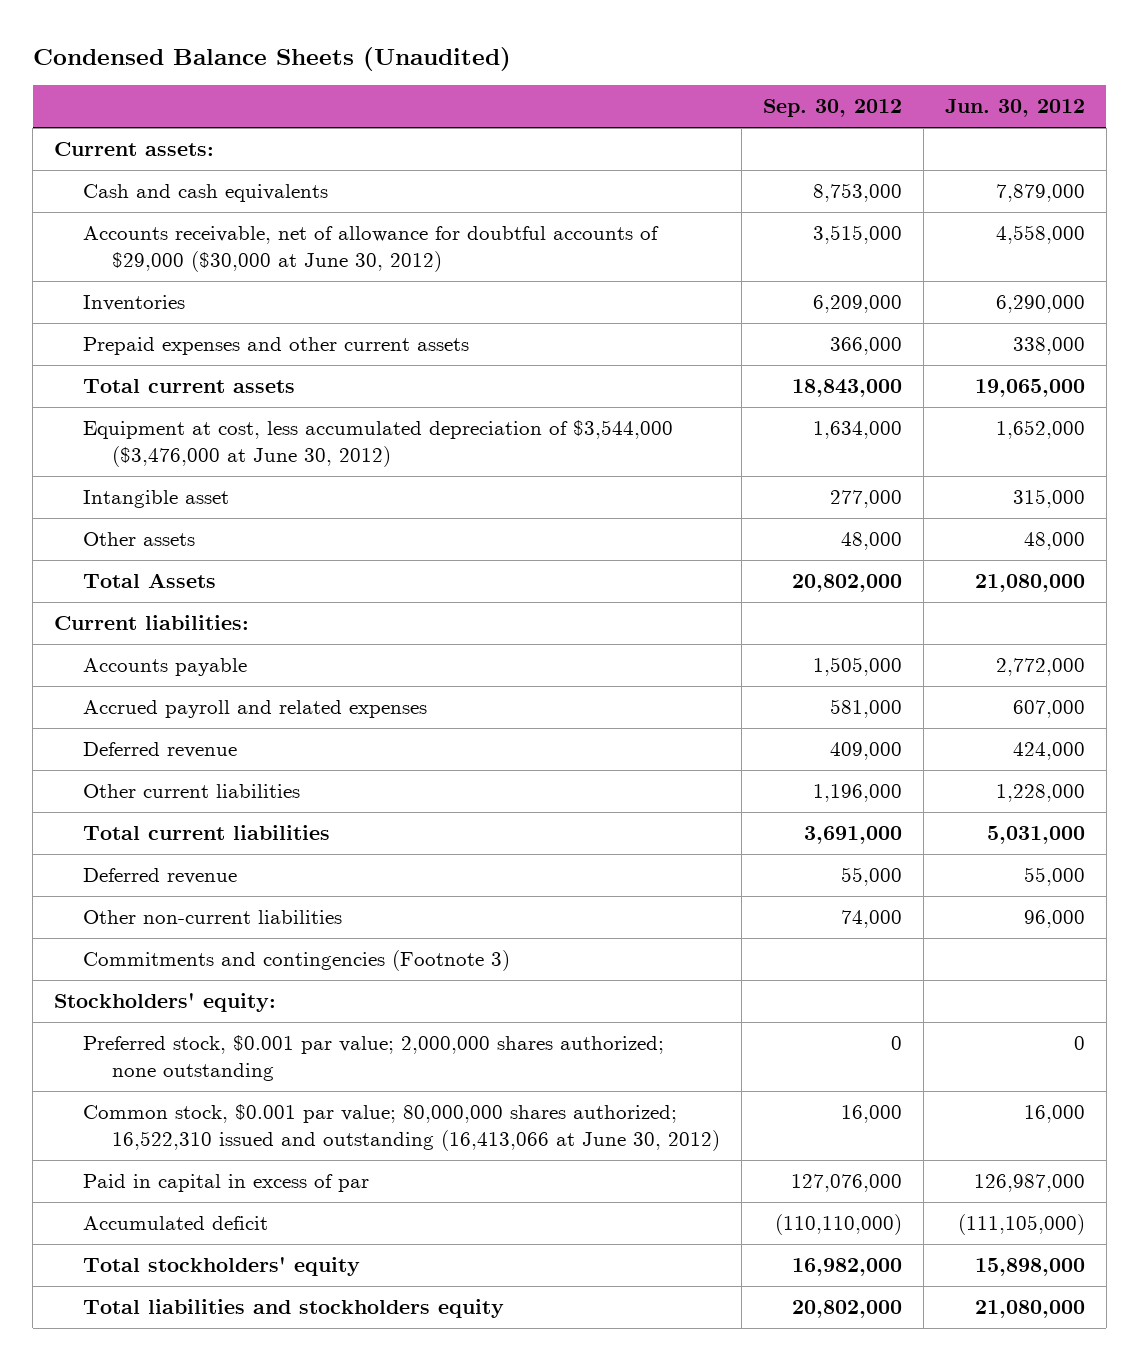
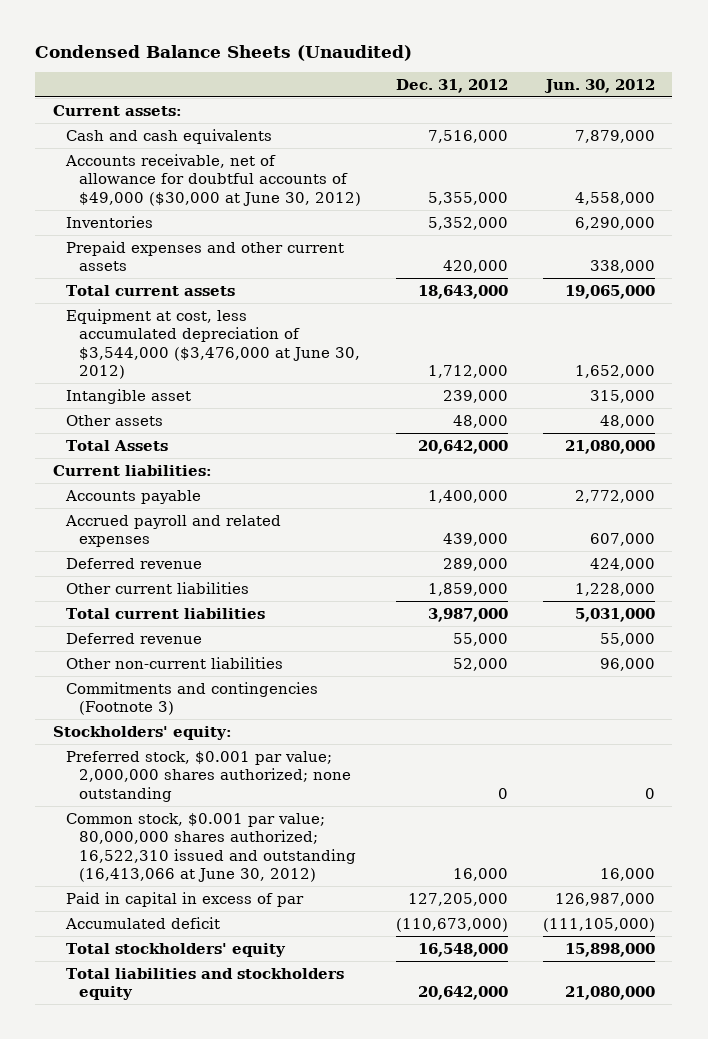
- | Sep. 30, 2012 | Jun. 30, 2012
+ | Dec. 31, 2012 | Jun. 30, 2012
- Accounts receivable, net of allowance for doubtful accounts of $29,000 ($30,000 at June 30, 2012) | 3,515,000 | 4,558,000
+ Accounts receivable, net of allowance for doubtful accounts of $49,000 ($30,000 at June 30, 2012) | 5,355,000 | 4,558,000

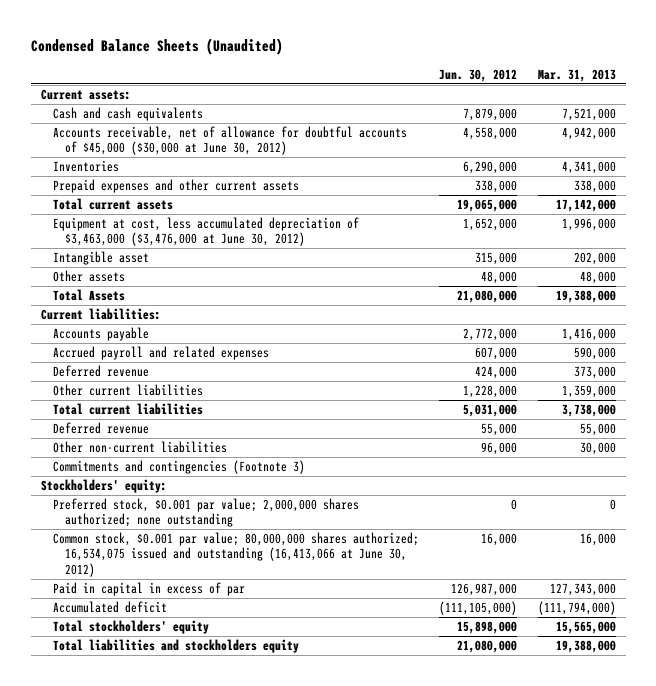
- | Dec. 31, 2012 | Jun. 30, 2012
+ | Jun. 30, 2012 | Mar. 31, 2013
- Accounts receivable, net of allowance for doubtful accounts of $49,000 ($30,000 at June 30, 2012) | 5,355,000 | 4,558,000
+ Accounts receivable, net of allowance for doubtful accounts of $45,000 ($30,000 at June 30, 2012) | 4,558,000 | 4,942,000
- Equipment at cost, less accumulated depreciation of $3,544,000 ($3,476,000 at June 30, 2012) | 1,712,000 | 1,652,000
+ Equipment at cost, less accumulated depreciation of $3,463,000 ($3,476,000 at June 30, 2012) | 1,652,000 | 1,996,000
- Common stock, $0.001 par value; 80,000,000 shares authorized; 16,522,310 issued and outstanding (16,413,066 at June 30, 2012) | 16,000 | 16,000
+ Common stock, $0.001 par value; 80,000,000 shares authorized; 16,534,075 issued and outstanding (16,413,066 at June 30, 2012) | 16,000 | 16,000

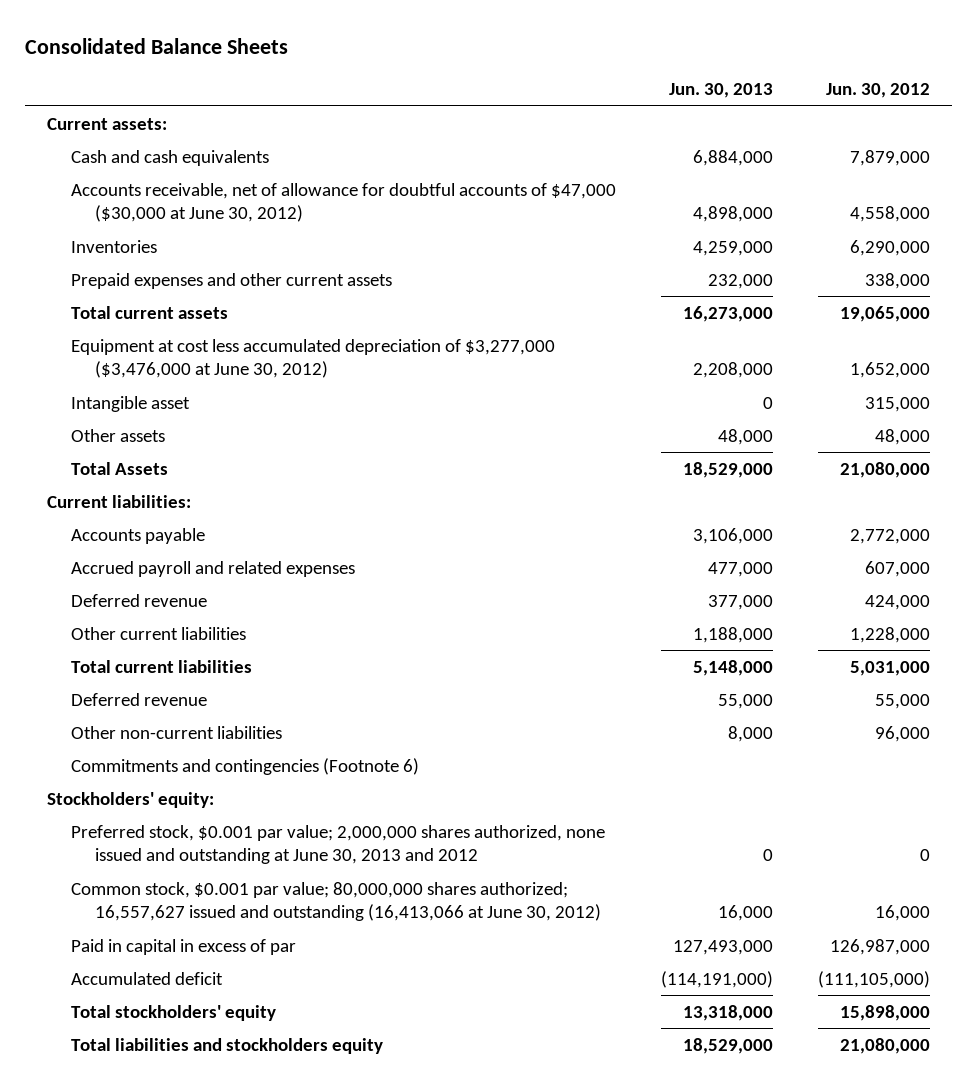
- Condensed Balance Sheets (Unaudited)
+ Consolidated Balance Sheets
- | Jun. 30, 2012 | Mar. 31, 2013
+ | Jun. 30, 2013 | Jun. 30, 2012
- Accounts receivable, net of allowance for doubtful accounts of $45,000 ($30,000 at June 30, 2012) | 4,558,000 | 4,942,000
+ Accounts receivable, net of allowance for doubtful accounts of $47,000 ($30,000 at June 30, 2012) | 4,898,000 | 4,558,000
- Equipment at cost, less accumulated depreciation of $3,463,000 ($3,476,000 at June 30, 2012) | 1,652,000 | 1,996,000
+ Equipment at cost less accumulated depreciation of $3,277,000 ($3,476,000 at June 30, 2012) | 2,208,000 | 1,652,000
- Commitments and contingencies (Footnote 3)
+ Commitments and contingencies (Footnote 6)
- Preferred stock, $0.001 par value; 2,000,000 shares authorized; none outstanding | 0 | 0
- Common stock, $0.001 par value; 80,000,000 shares authorized; 16,534,075 issued and outstanding (16,413,066 at June 30, 2012) | 16,000 | 16,000
+ Preferred stock, $0.001 par value; 2,000,000 shares authorized, none issued and outstanding at June 30, 2013 and 2012 | 0 | 0
+ Common stock, $0.001 par value; 80,000,000 shares authorized; 16,557,627 issued and outstanding (16,413,066 at June 30, 2012) | 16,000 | 16,000

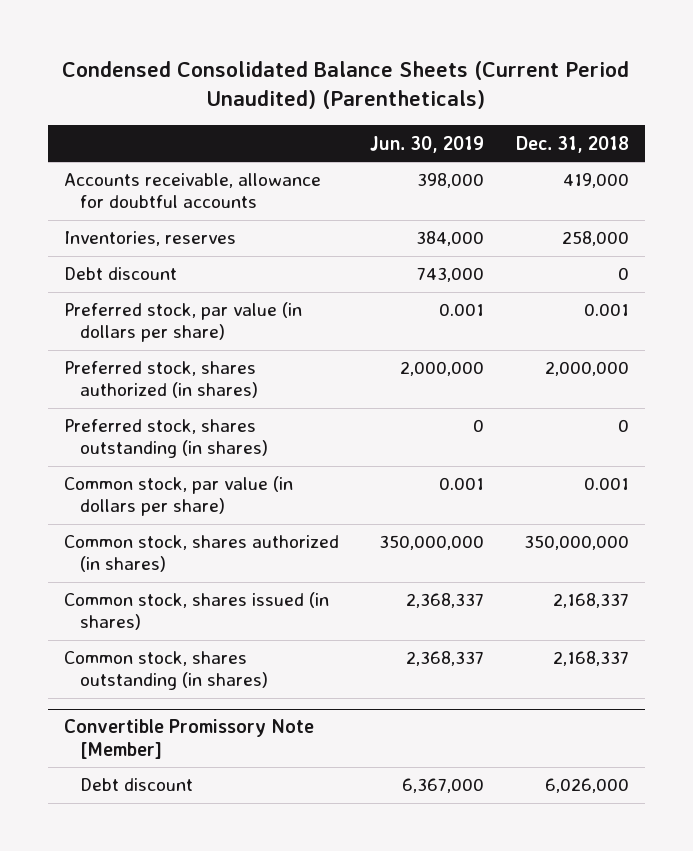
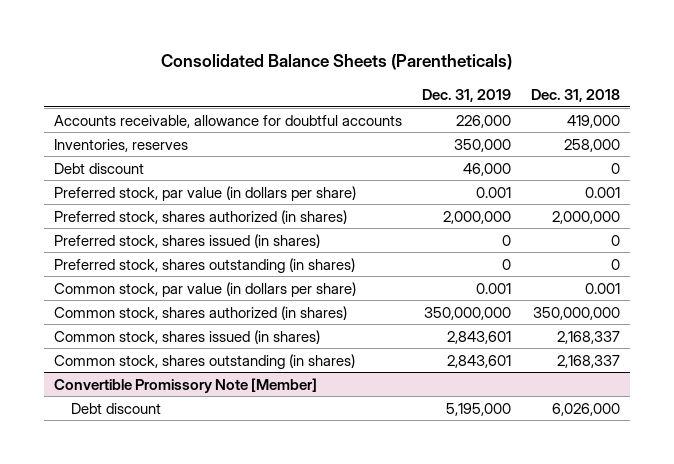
- Condensed Consolidated Balance Sheets (Current Period Unaudited) (Parentheticals)
+ Consolidated Balance Sheets (Parentheticals)
- | Jun. 30, 2019 | Dec. 31, 2018
+ | Dec. 31, 2019 | Dec. 31, 2018
+ Preferred stock, shares issued (in shares) | 0 | 0

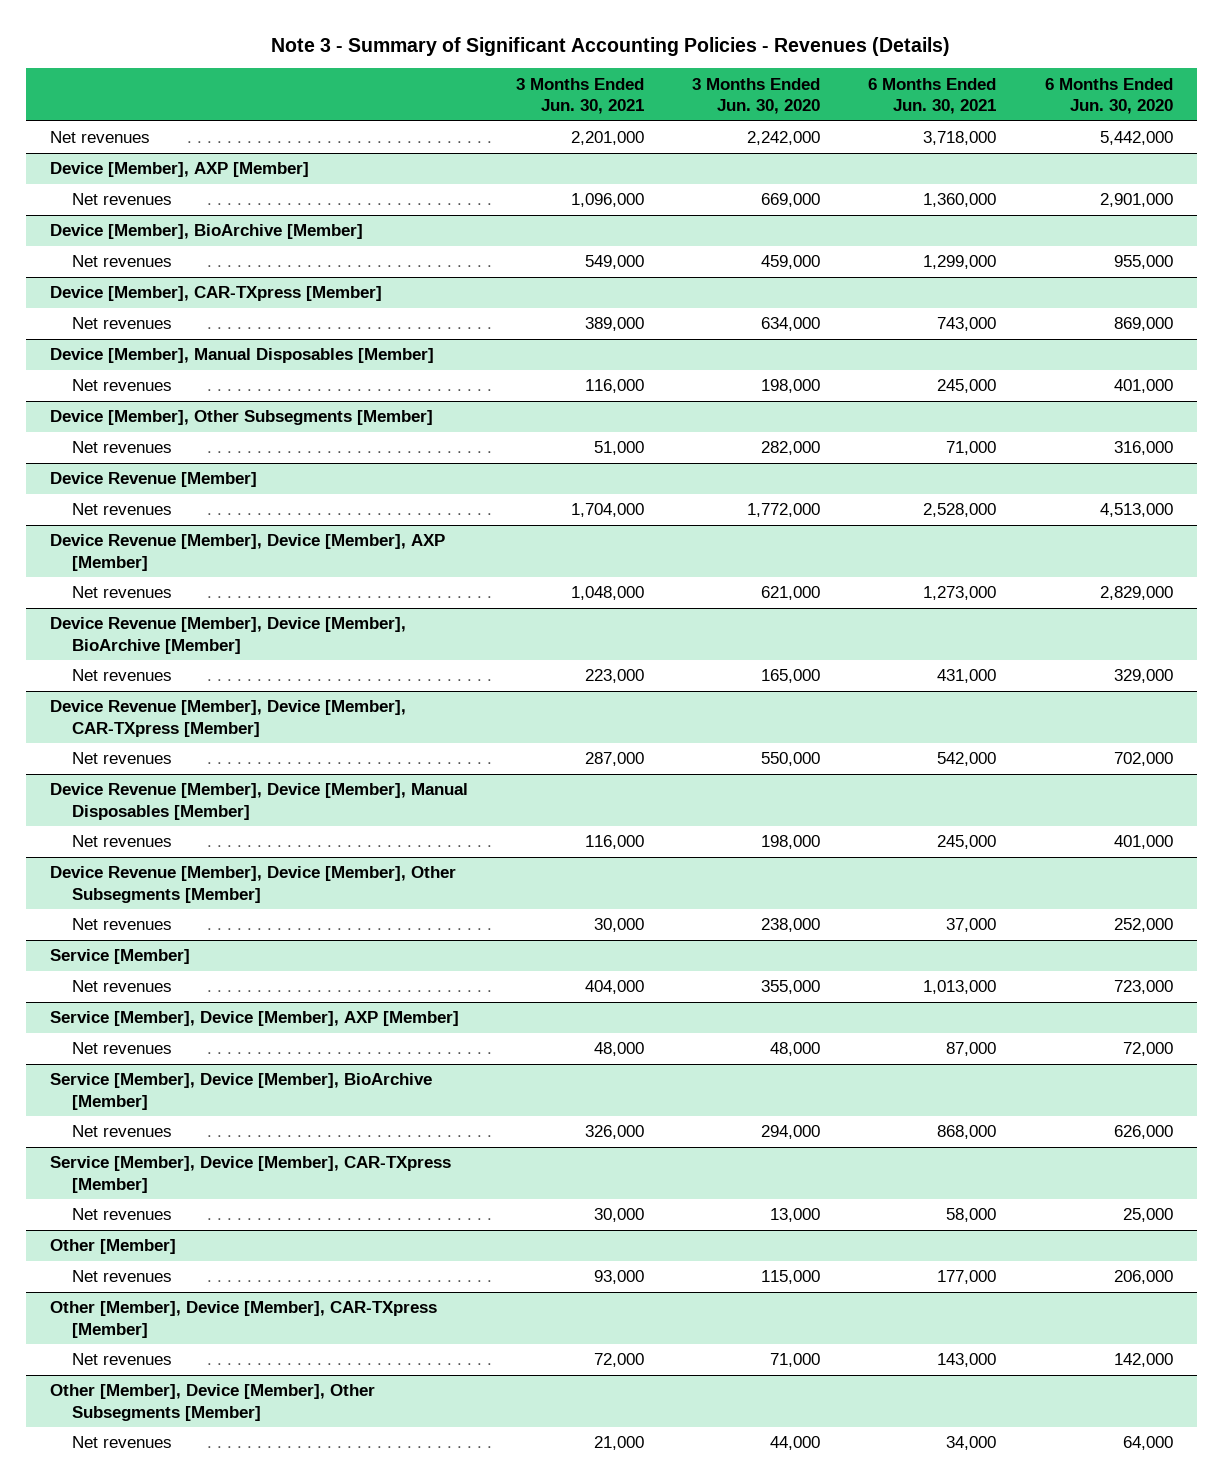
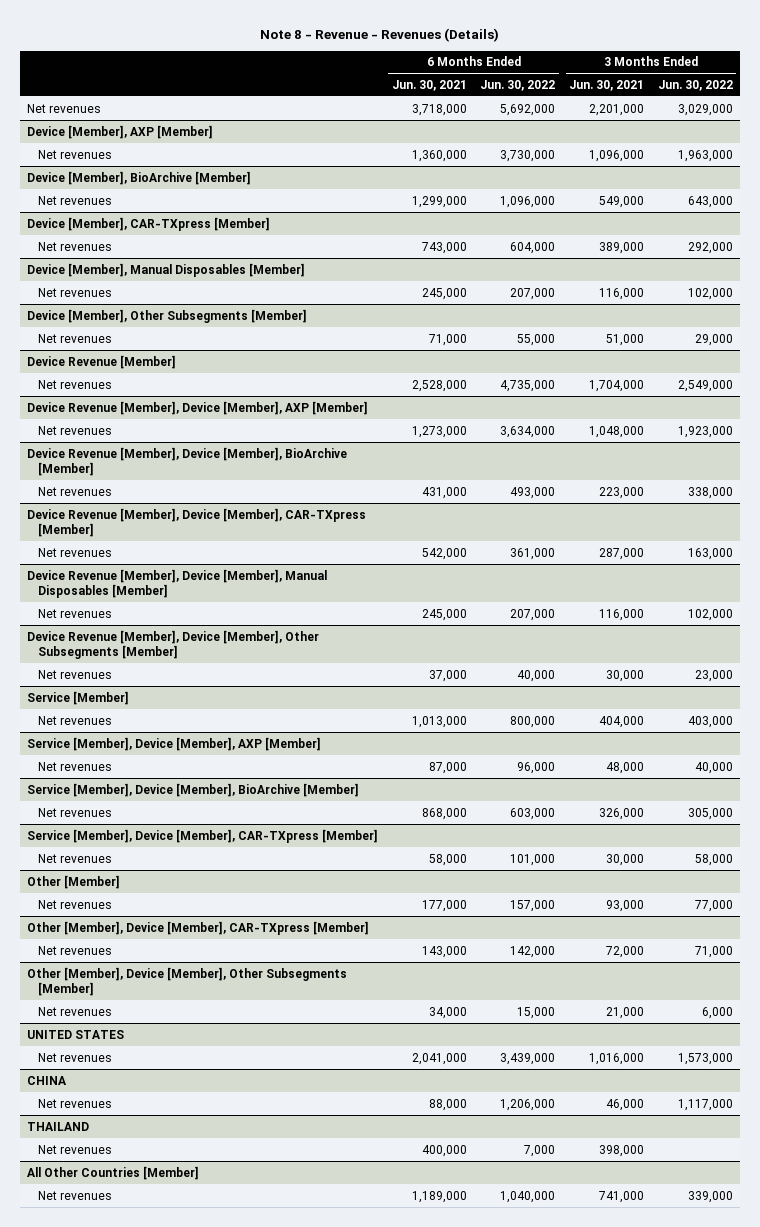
- Note 3 - Summary of Significant Accounting Policies - Revenues (Details)
+ Note 8 - Revenue - Revenues (Details)
- | 3 Months Ended Jun. 30, 2021 | 3 Months Ended Jun. 30, 2020 | 6 Months Ended Jun. 30, 2021 | 6 Months Ended Jun. 30, 2020
+ | 6 Months Ended Jun. 30, 2021 | 6 Months Ended Jun. 30, 2022 | 3 Months Ended Jun. 30, 2021 | 3 Months Ended Jun. 30, 2022
+ UNITED STATES
+ Net revenues | 2,041,000 | 3,439,000 | 1,016,000 | 1,573,000
+ CHINA
+ Net revenues | 88,000 | 1,206,000 | 46,000 | 1,117,000
+ THAILAND
+ Net revenues | 400,000 | 7,000 | 398,000 |
+ All Other Countries [Member]
+ Net revenues | 1,189,000 | 1,040,000 | 741,000 | 339,000

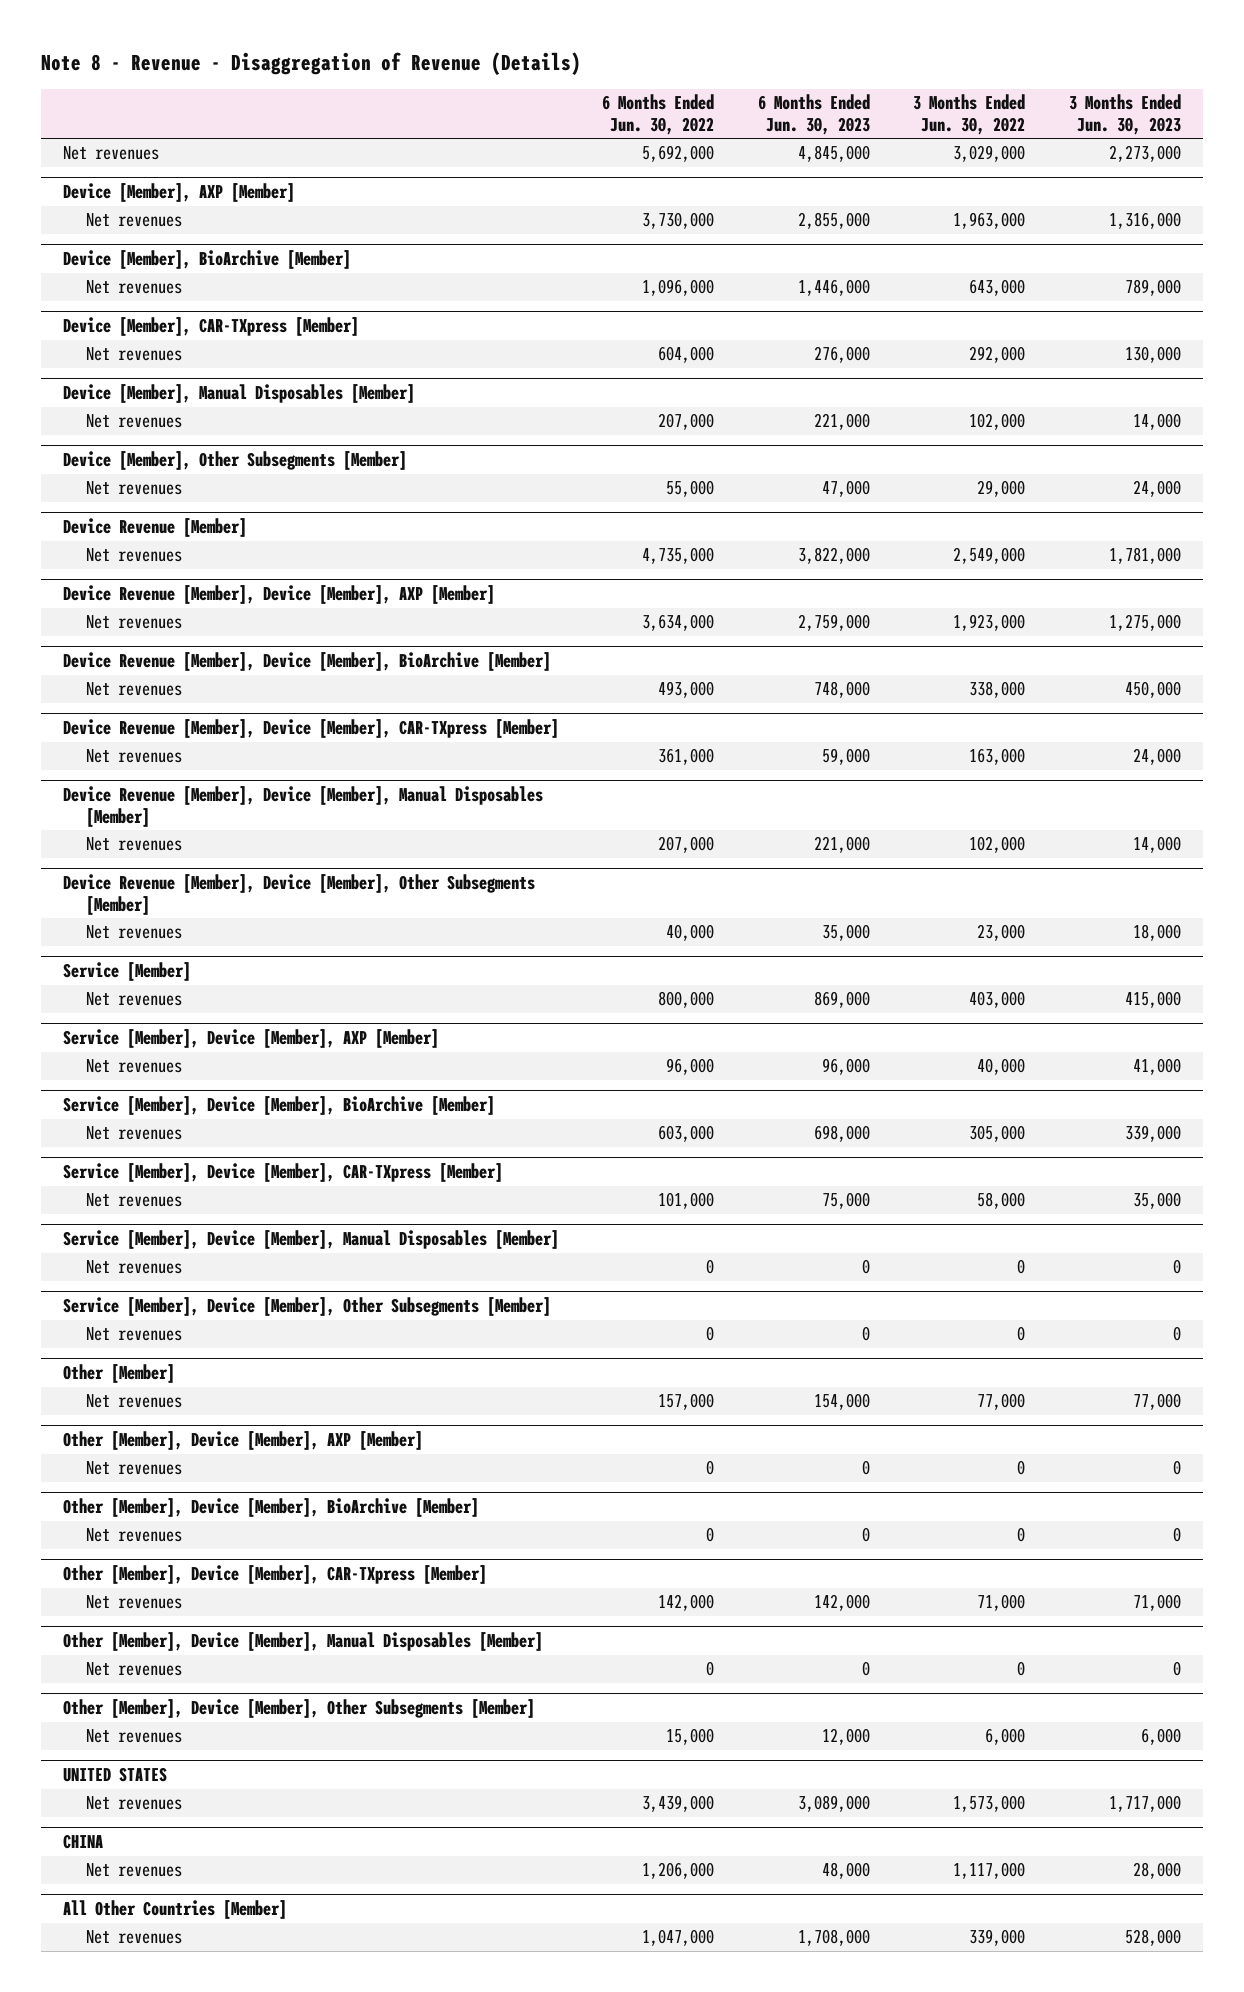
- Note 8 - Revenue - Revenues (Details)
+ Note 8 - Revenue - Disaggregation of Revenue (Details)
- | 6 Months Ended Jun. 30, 2021 | 6 Months Ended Jun. 30, 2022 | 3 Months Ended Jun. 30, 2021 | 3 Months Ended Jun. 30, 2022
+ | 6 Months Ended Jun. 30, 2022 | 6 Months Ended Jun. 30, 2023 | 3 Months Ended Jun. 30, 2022 | 3 Months Ended Jun. 30, 2023
+ Service [Member], Device [Member], Manual Disposables [Member]
+ Net revenues | 0 | 0 | 0 | 0
+ Service [Member], Device [Member], Other Subsegments [Member]
+ Net revenues | 0 | 0 | 0 | 0
+ Other [Member], Device [Member], AXP [Member]
+ Net revenues | 0 | 0 | 0 | 0
+ Other [Member], Device [Member], BioArchive [Member]
+ Net revenues | 0 | 0 | 0 | 0
+ Other [Member], Device [Member], Manual Disposables [Member]
+ Net revenues | 0 | 0 | 0 | 0
- THAILAND
- Net revenues | 400,000 | 7,000 | 398,000 |
@ All Other Countries [Member]
- Net revenues | 1,189,000 | 1,040,000 | 741,000 | 339,000
+ Net revenues | 1,047,000 | 1,708,000 | 339,000 | 528,000

